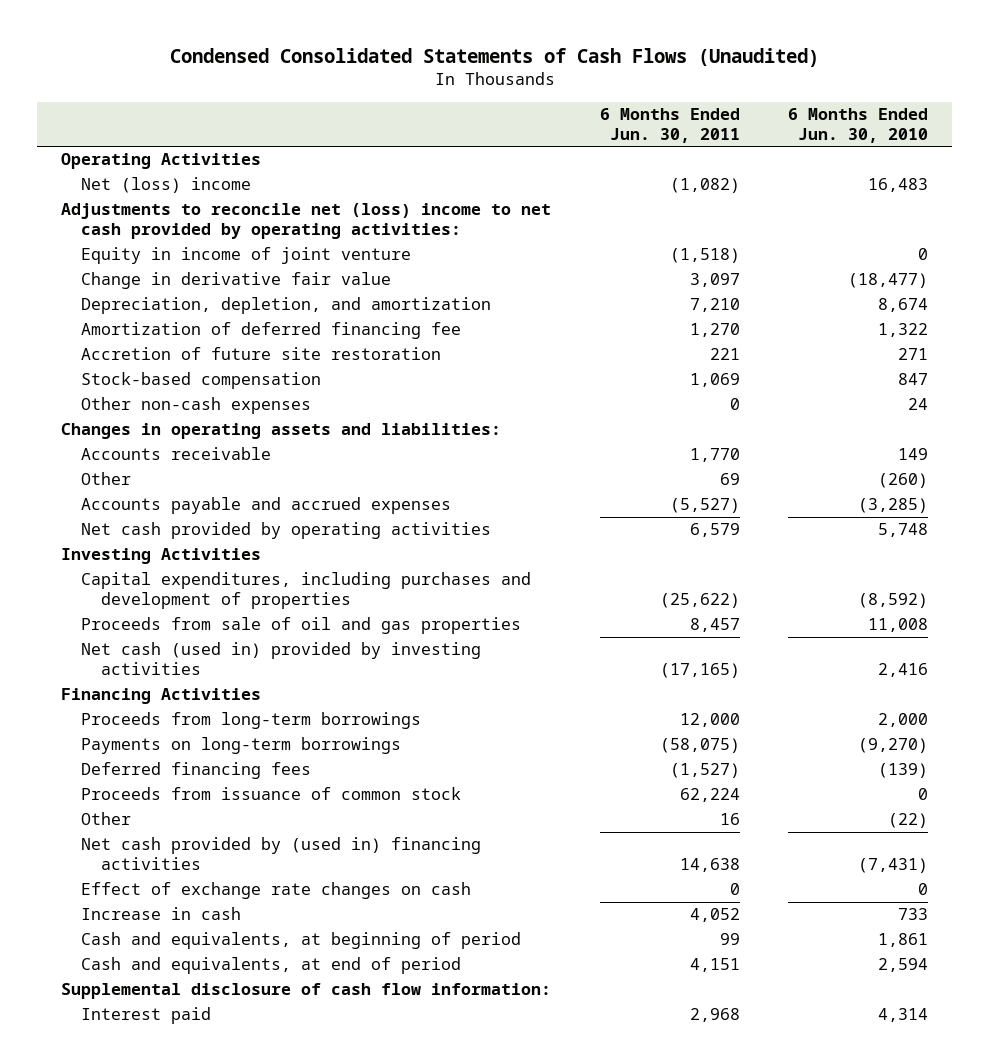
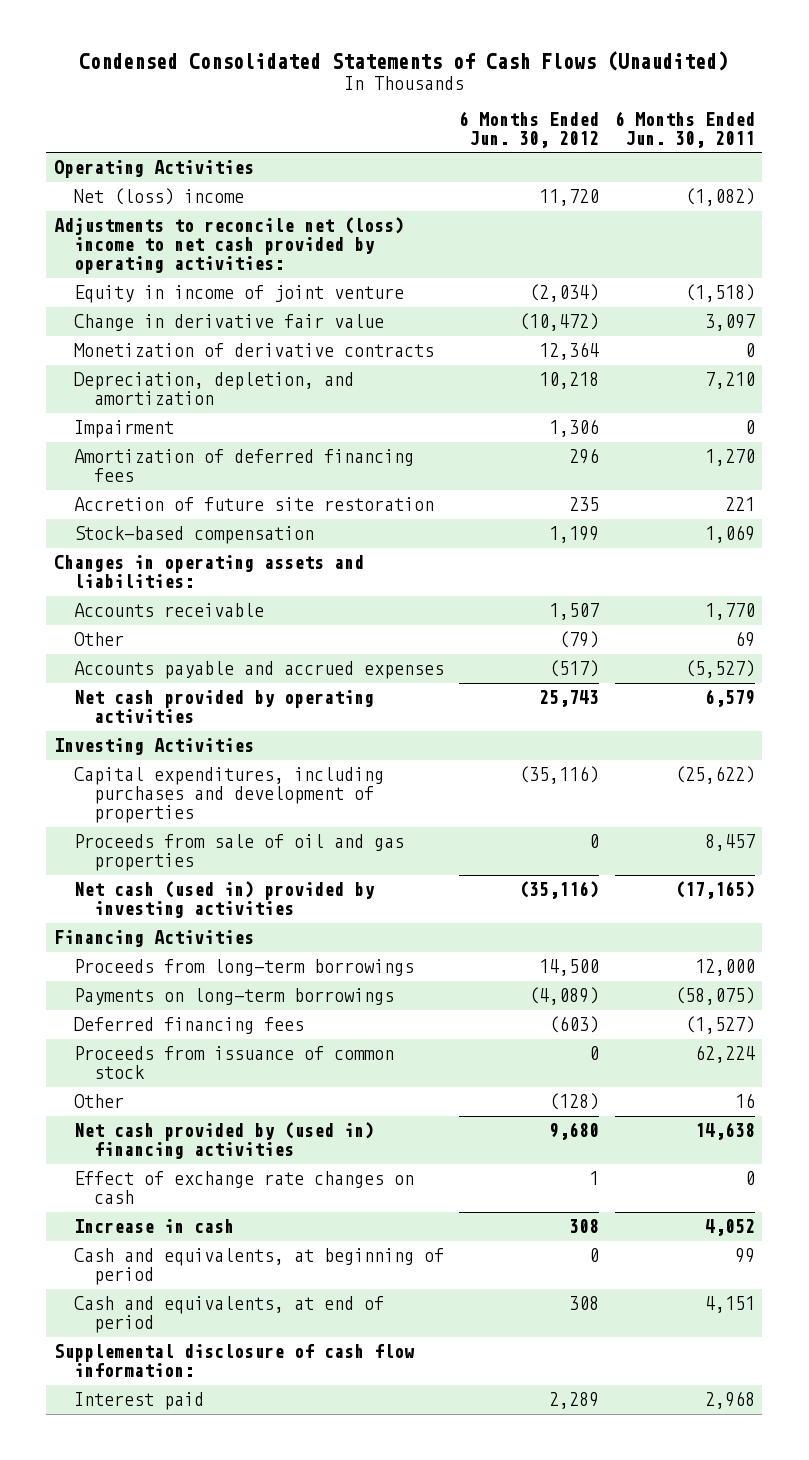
- | 6 Months Ended Jun. 30, 2011 | 6 Months Ended Jun. 30, 2010
+ | 6 Months Ended Jun. 30, 2012 | 6 Months Ended Jun. 30, 2011
+ Monetization of derivative contracts | 12,364 | 0
- Amortization of deferred financing fee | 1,270 | 1,322
+ Impairment | 1,306 | 0
+ Amortization of deferred financing fees | 296 | 1,270
- Other non-cash expenses | 0 | 24

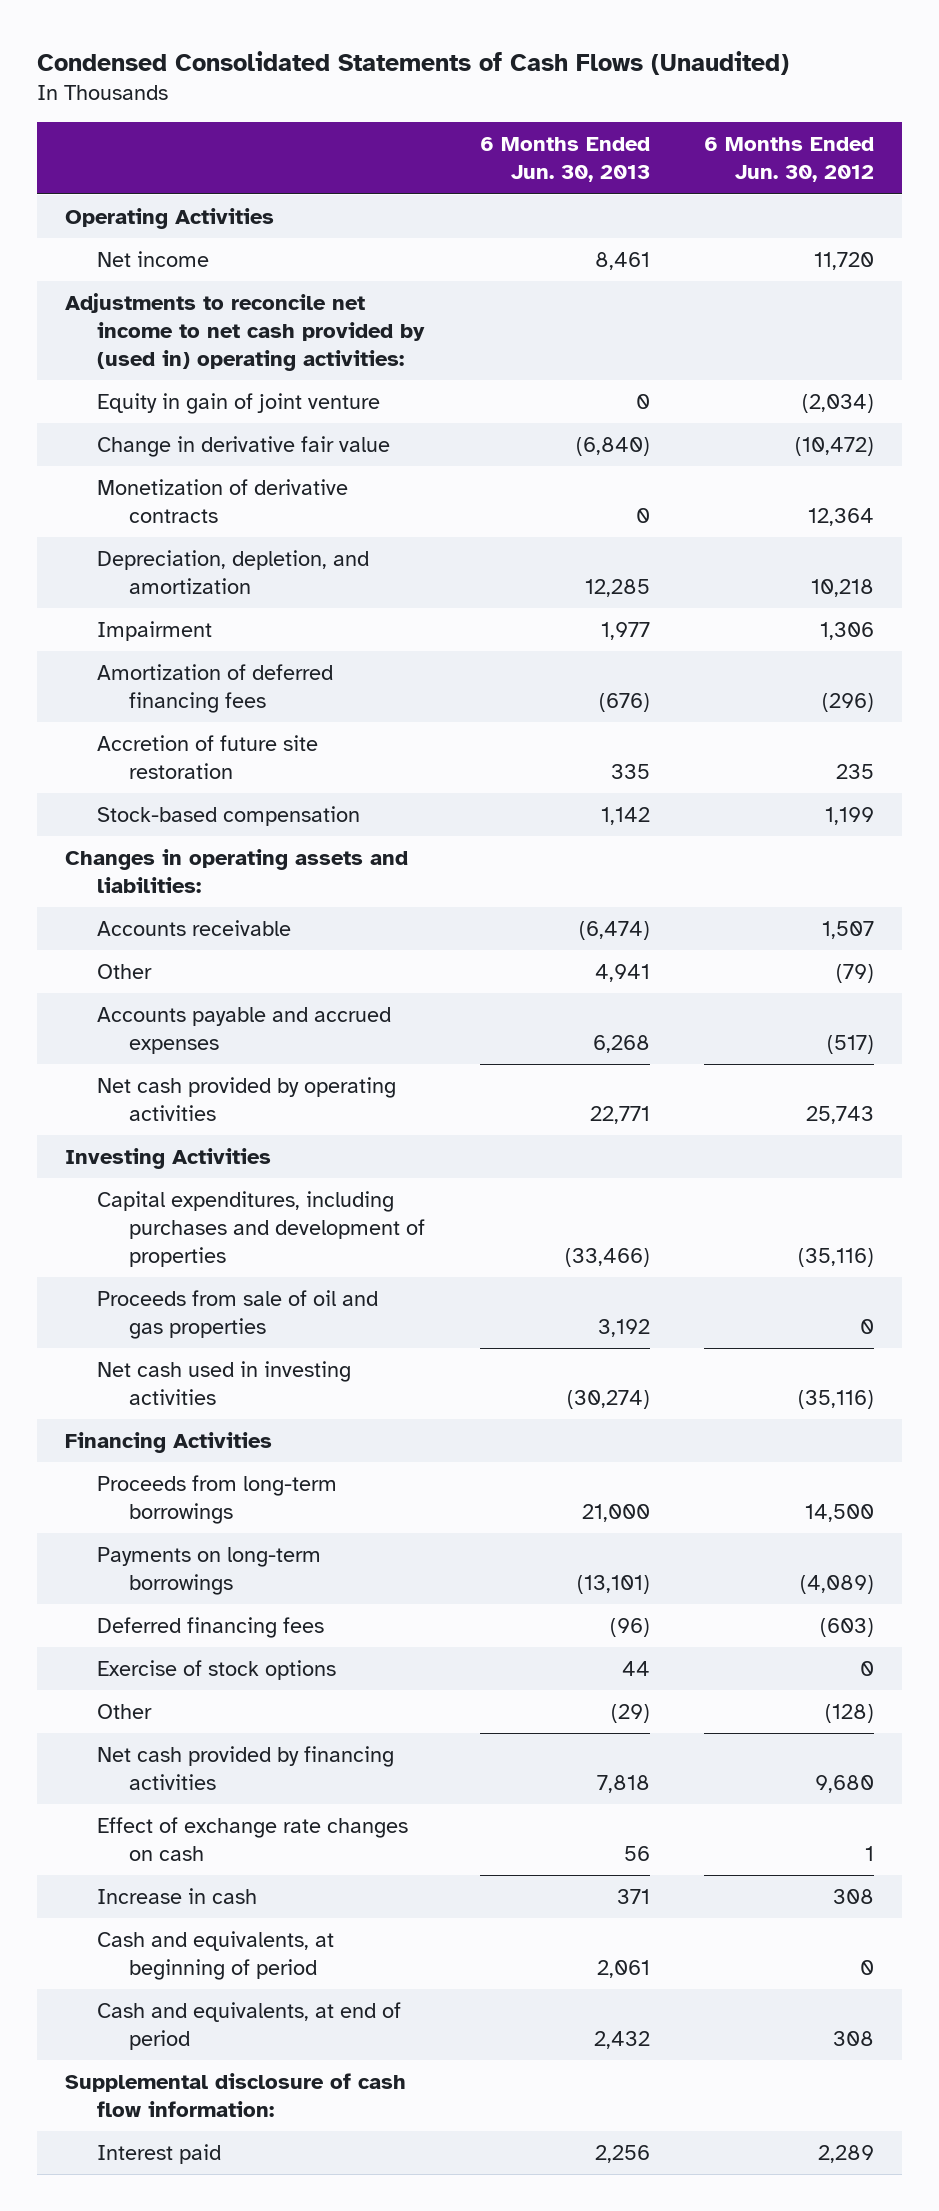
- | 6 Months Ended Jun. 30, 2012 | 6 Months Ended Jun. 30, 2011
+ | 6 Months Ended Jun. 30, 2013 | 6 Months Ended Jun. 30, 2012
- Net (loss) income | 11,720 | (1,082)
- Adjustments to reconcile net (loss) income to net cash provided by operating activities:
- Equity in income of joint venture | (2,034) | (1,518)
+ Net income | 8,461 | 11,720
+ Adjustments to reconcile net income to net cash provided by (used in) operating activities:
+ Equity in gain of joint venture | 0 | (2,034)
- Amortization of deferred financing fees | 296 | 1,270
+ Amortization of deferred financing fees | (676) | (296)
- Net cash (used in) provided by investing activities | (35,116) | (17,165)
+ Net cash used in investing activities | (30,274) | (35,116)
- Proceeds from issuance of common stock | 0 | 62,224
+ Exercise of stock options | 44 | 0
- Net cash provided by (used in) financing activities | 9,680 | 14,638
+ Net cash provided by financing activities | 7,818 | 9,680

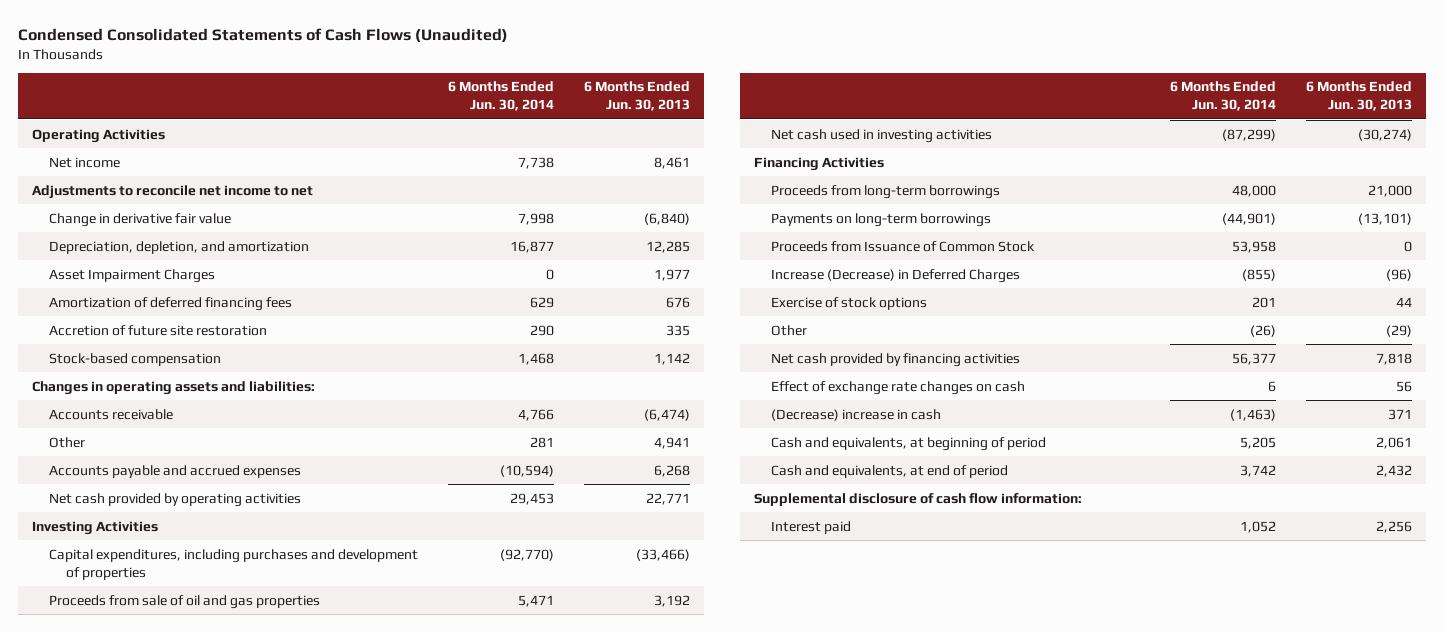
- | 6 Months Ended Jun. 30, 2013 | 6 Months Ended Jun. 30, 2012
+ | 6 Months Ended Jun. 30, 2014 | 6 Months Ended Jun. 30, 2013
- Adjustments to reconcile net income to net cash provided by (used in) operating activities:
- Equity in gain of joint venture | 0 | (2,034)
+ Adjustments to reconcile net income to net
- Monetization of derivative contracts | 0 | 12,364
- Impairment | 1,977 | 1,306
- Amortization of deferred financing fees | (676) | (296)
+ Asset Impairment Charges | 0 | 1,977
+ Amortization of deferred financing fees | 629 | 676
- Deferred financing fees | (96) | (603)
+ Proceeds from Issuance of Common Stock | 53,958 | 0
+ Increase (Decrease) in Deferred Charges | (855) | (96)
- Increase in cash | 371 | 308
+ (Decrease) increase in cash | (1,463) | 371

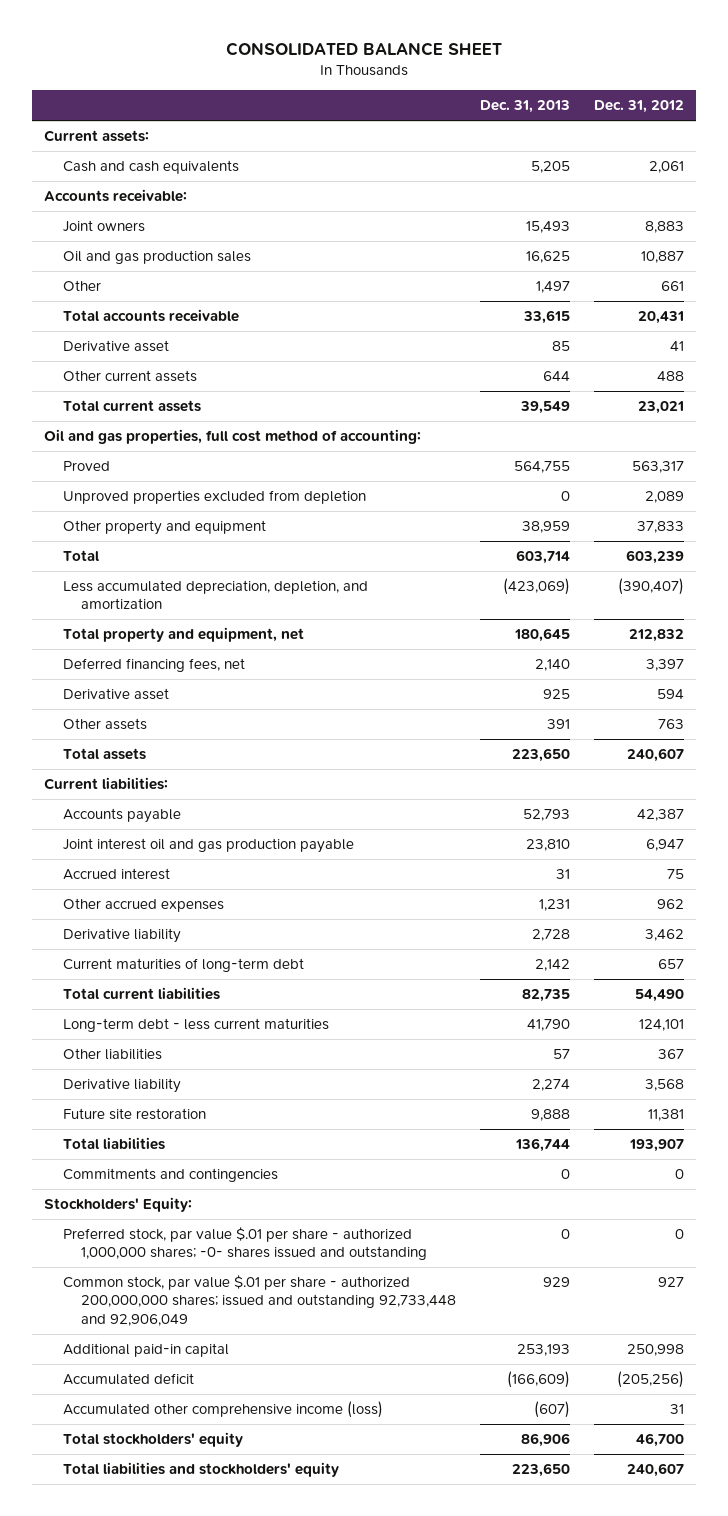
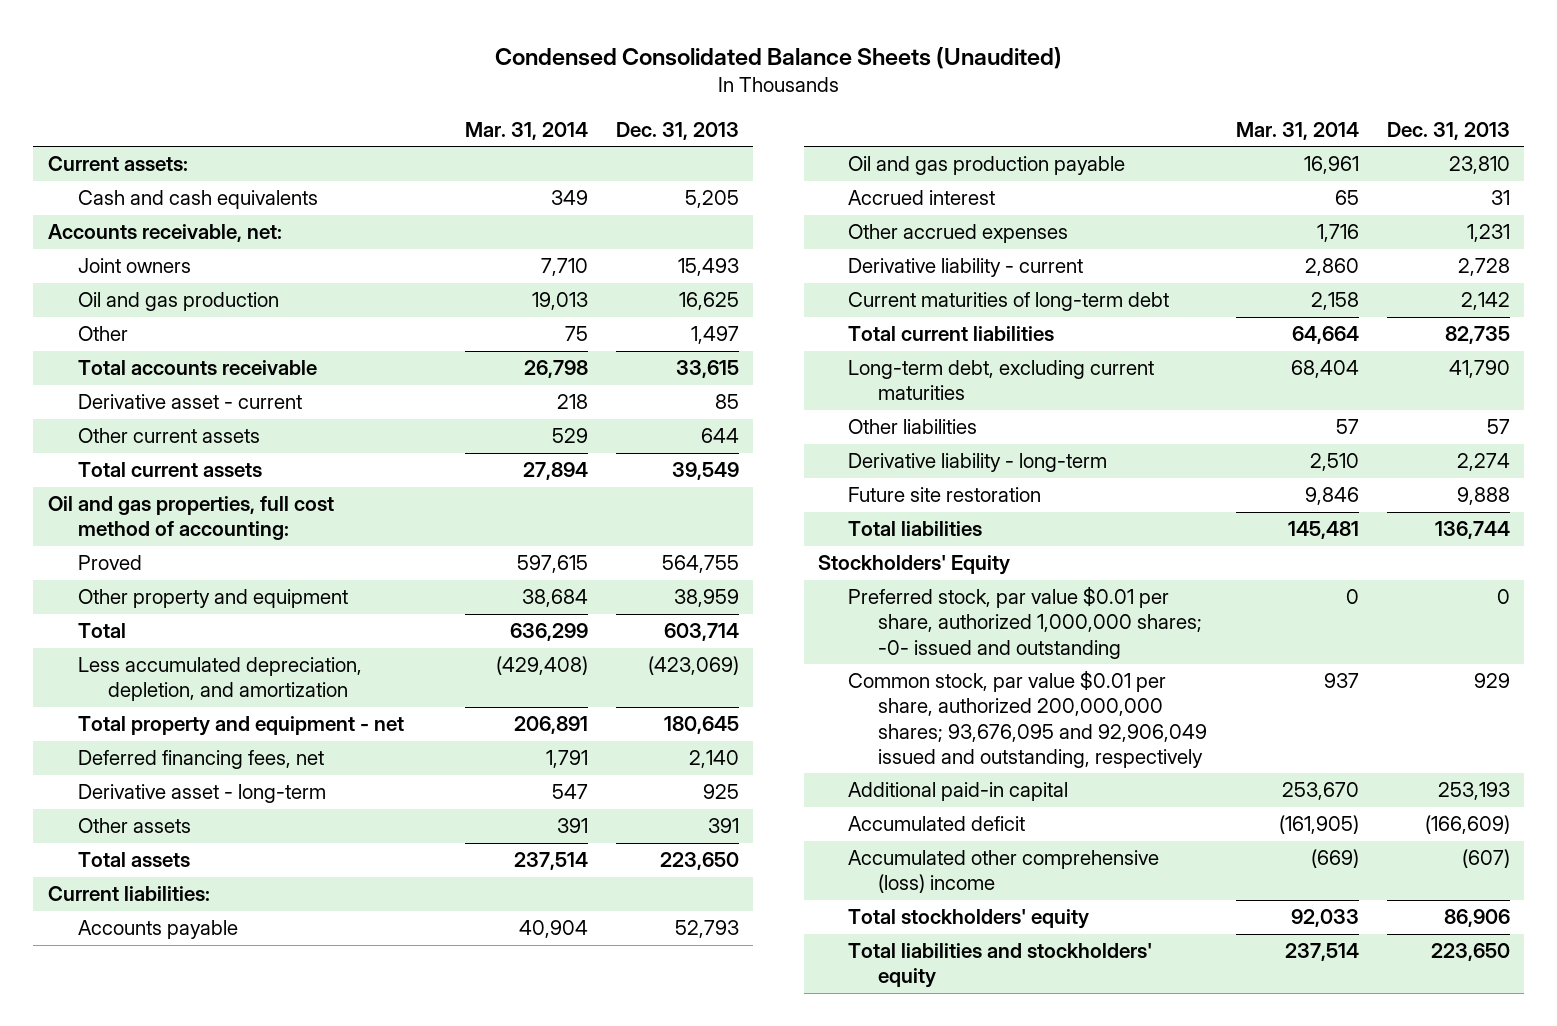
- CONSOLIDATED BALANCE SHEET
+ Condensed Consolidated Balance Sheets (Unaudited)
- | Dec. 31, 2013 | Dec. 31, 2012
+ | Mar. 31, 2014 | Dec. 31, 2013
- Accounts receivable:
+ Accounts receivable, net:
- Oil and gas production sales | 16,625 | 10,887
+ Oil and gas production | 19,013 | 16,625
- Derivative asset | 85 | 41
+ Derivative asset - current | 218 | 85
- Unproved properties excluded from depletion | 0 | 2,089
- Total property and equipment, net | 180,645 | 212,832
+ Total property and equipment - net | 206,891 | 180,645
- Derivative asset | 925 | 594
+ Derivative asset - long-term | 547 | 925
- Joint interest oil and gas production payable | 23,810 | 6,947
+ Oil and gas production payable | 16,961 | 23,810
- Derivative liability | 2,728 | 3,462
+ Derivative liability - current | 2,860 | 2,728
- Long-term debt - less current maturities | 41,790 | 124,101
+ Long-term debt, excluding current maturities | 68,404 | 41,790
- Derivative liability | 2,274 | 3,568
+ Derivative liability - long-term | 2,510 | 2,274
- Commitments and contingencies | 0 | 0
- Stockholders' Equity:
- Preferred stock, par value $.01 per share - authorized 1,000,000 shares; -0- shares issued and outstanding | 0 | 0
- Common stock, par value $.01 per share - authorized 200,000,000 shares; issued and outstanding 92,733,448 and 92,906,049 | 929 | 927
+ Stockholders' Equity
+ Preferred stock, par value $0.01 per share, authorized 1,000,000 shares; -0- issued and outstanding | 0 | 0
+ Common stock, par value $0.01 per share, authorized 200,000,000 shares; 93,676,095 and 92,906,049 issued and outstanding, respectively | 937 | 929
- Accumulated other comprehensive income (loss) | (607) | 31
+ Accumulated other comprehensive (loss) income | (669) | (607)

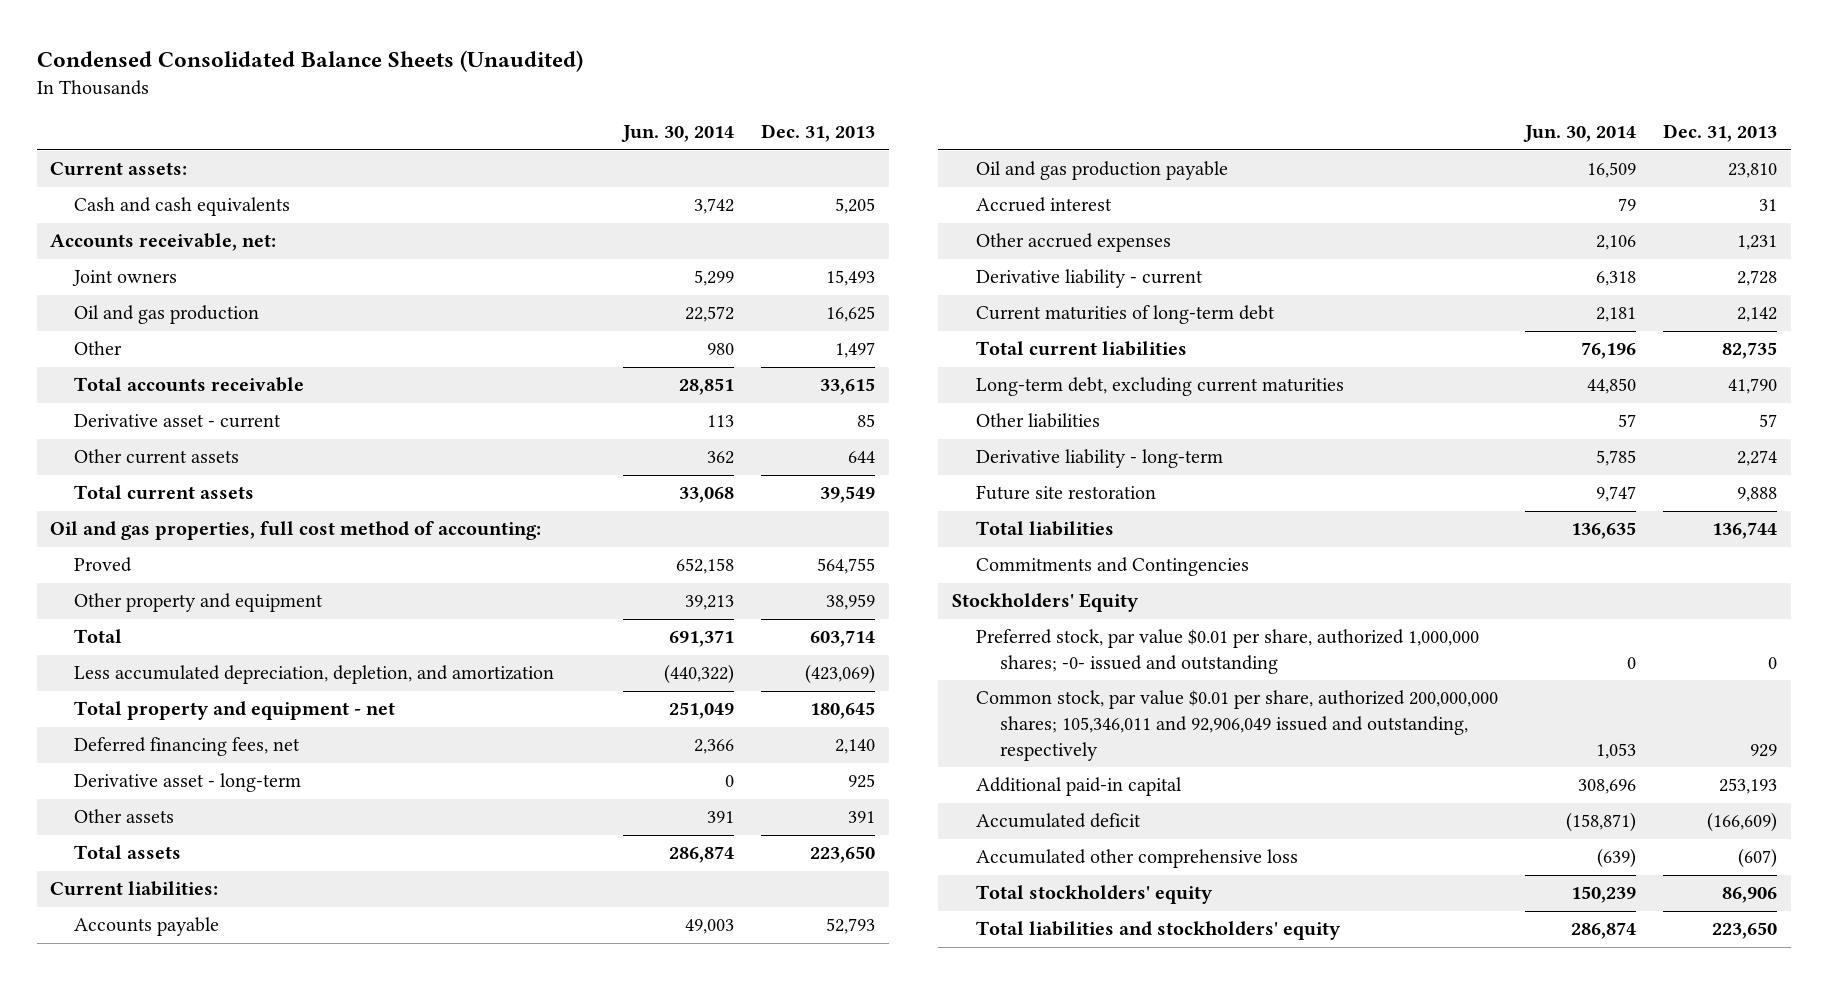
- | Mar. 31, 2014 | Dec. 31, 2013
+ | Jun. 30, 2014 | Dec. 31, 2013
+ Commitments and Contingencies
- Common stock, par value $0.01 per share, authorized 200,000,000 shares; 93,676,095 and 92,906,049 issued and outstanding, respectively | 937 | 929
+ Common stock, par value $0.01 per share, authorized 200,000,000 shares; 105,346,011 and 92,906,049 issued and outstanding, respectively | 1,053 | 929
- Accumulated other comprehensive (loss) income | (669) | (607)
+ Accumulated other comprehensive loss | (639) | (607)

